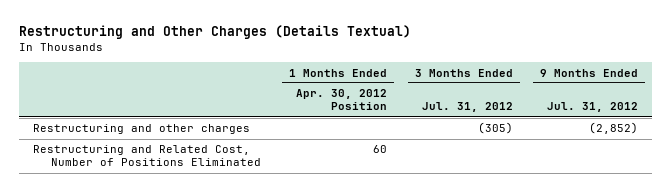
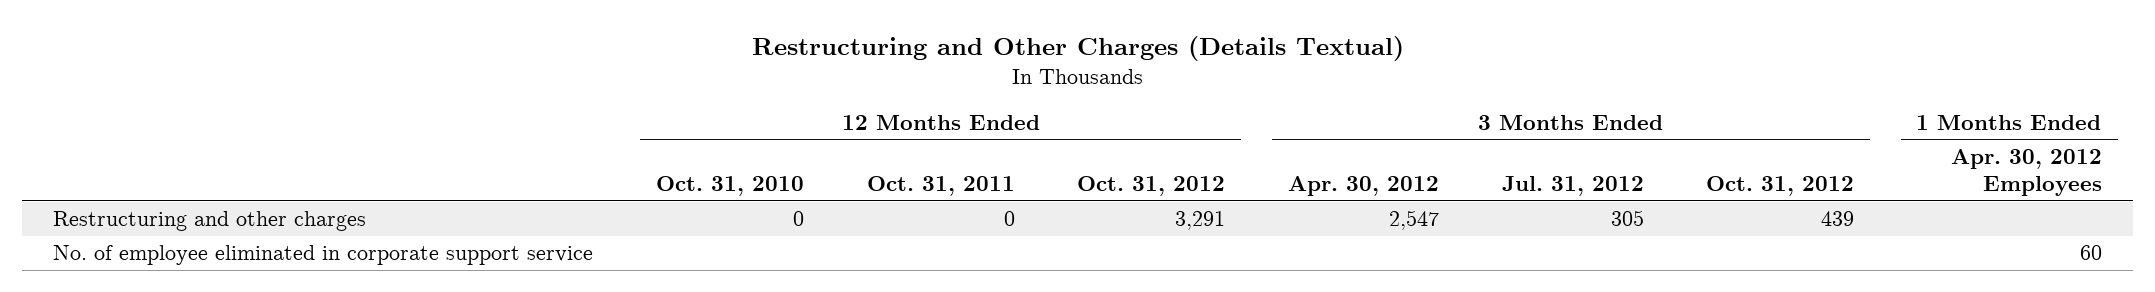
- | 1 Months Ended Apr. 30, 2012 Position | 3 Months Ended Jul. 31, 2012 | 9 Months Ended Jul. 31, 2012
+ | 12 Months Ended Oct. 31, 2010 | 12 Months Ended Oct. 31, 2011 | 12 Months Ended Oct. 31, 2012 | 3 Months Ended Apr. 30, 2012 | 3 Months Ended Jul. 31, 2012 | 3 Months Ended Oct. 31, 2012 | 1 Months Ended Apr. 30, 2012 Employees
- Restructuring and other charges | | (305) | (2,852)
- Restructuring and Related Cost, Number of Positions Eliminated | 60 | |
+ Restructuring and other charges | 0 | 0 | 3,291 | 2,547 | 305 | 439 |
+ No. of employee eliminated in corporate support service | | | | | | | 60

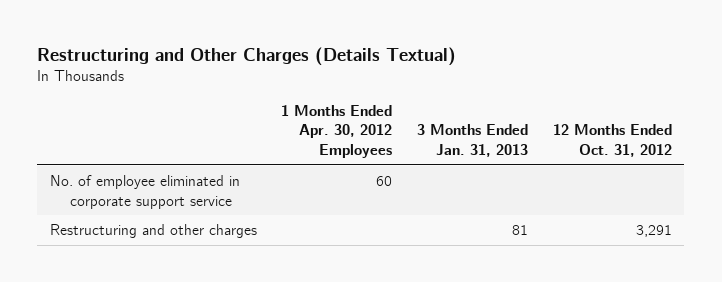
- | 12 Months Ended Oct. 31, 2010 | 12 Months Ended Oct. 31, 2011 | 12 Months Ended Oct. 31, 2012 | 3 Months Ended Apr. 30, 2012 | 3 Months Ended Jul. 31, 2012 | 3 Months Ended Oct. 31, 2012 | 1 Months Ended Apr. 30, 2012 Employees
+ | 1 Months Ended Apr. 30, 2012 Employees | 3 Months Ended Jan. 31, 2013 | 12 Months Ended Oct. 31, 2012
moved down: Restructuring and other charges | | 81 | 3,291

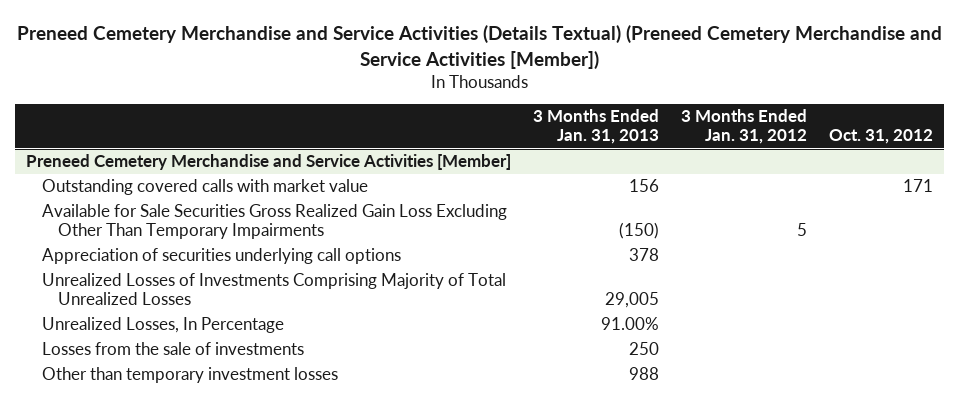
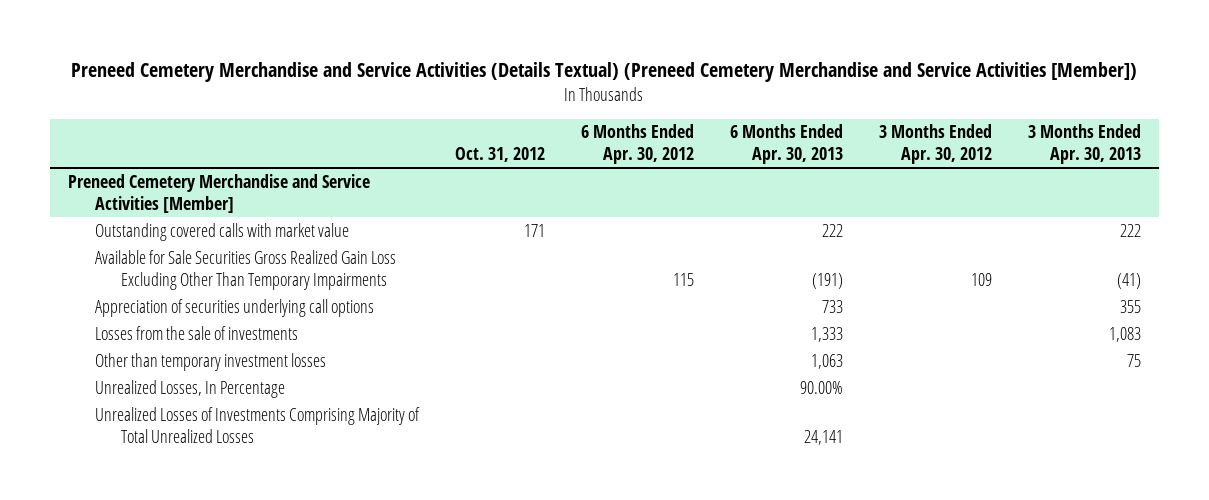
- | 3 Months Ended Jan. 31, 2013 | 3 Months Ended Jan. 31, 2012 | Oct. 31, 2012
+ | Oct. 31, 2012 | 6 Months Ended Apr. 30, 2012 | 6 Months Ended Apr. 30, 2013 | 3 Months Ended Apr. 30, 2012 | 3 Months Ended Apr. 30, 2013
@ Preneed Cemetery Merchandise and Service Activities [Member]
moved down: Unrealized Losses, In Percentage | | | 90.00% | |
moved down: Unrealized Losses of Investments Comprising Majority of Total Unrealized Losses | | | 24,141 | |

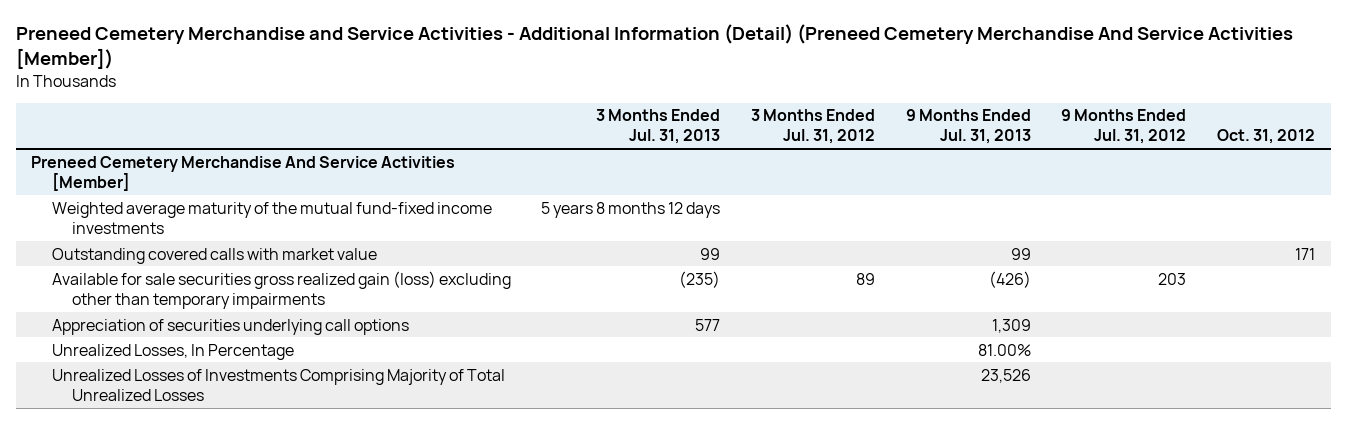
- Preneed Cemetery Merchandise and Service Activities (Details Textual) (Preneed Cemetery Merchandise and Service Activities [Member])
+ Preneed Cemetery Merchandise and Service Activities - Additional Information (Detail) (Preneed Cemetery Merchandise And Service Activities [Member])
- | Oct. 31, 2012 | 6 Months Ended Apr. 30, 2012 | 6 Months Ended Apr. 30, 2013 | 3 Months Ended Apr. 30, 2012 | 3 Months Ended Apr. 30, 2013
+ | 3 Months Ended Jul. 31, 2013 | 3 Months Ended Jul. 31, 2012 | 9 Months Ended Jul. 31, 2013 | 9 Months Ended Jul. 31, 2012 | Oct. 31, 2012
- Preneed Cemetery Merchandise and Service Activities [Member]
+ Preneed Cemetery Merchandise And Service Activities [Member]
+ Weighted average maturity of the mutual fund-fixed income investments | 5 years 8 months 12 days | | | |
- Available for Sale Securities Gross Realized Gain Loss Excluding Other Than Temporary Impairments | | 115 | (191) | 109 | (41)
+ Available for sale securities gross realized gain (loss) excluding other than temporary impairments | (235) | 89 | (426) | 203 |
- Losses from the sale of investments | | | 1,333 | | 1,083
- Other than temporary investment losses | | | 1,063 | | 75

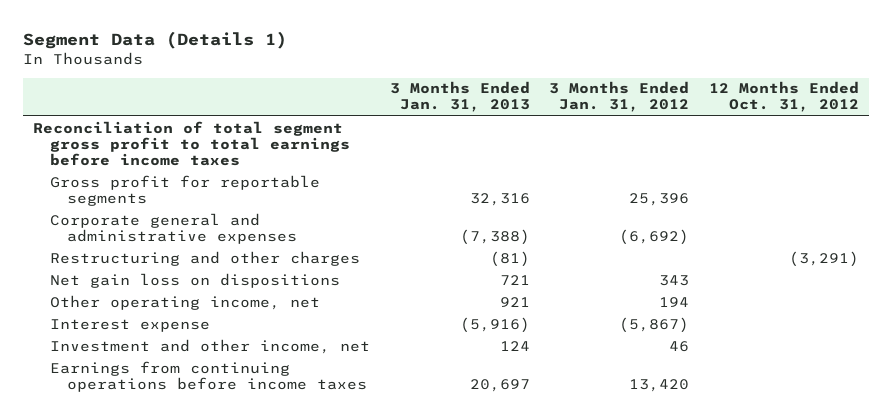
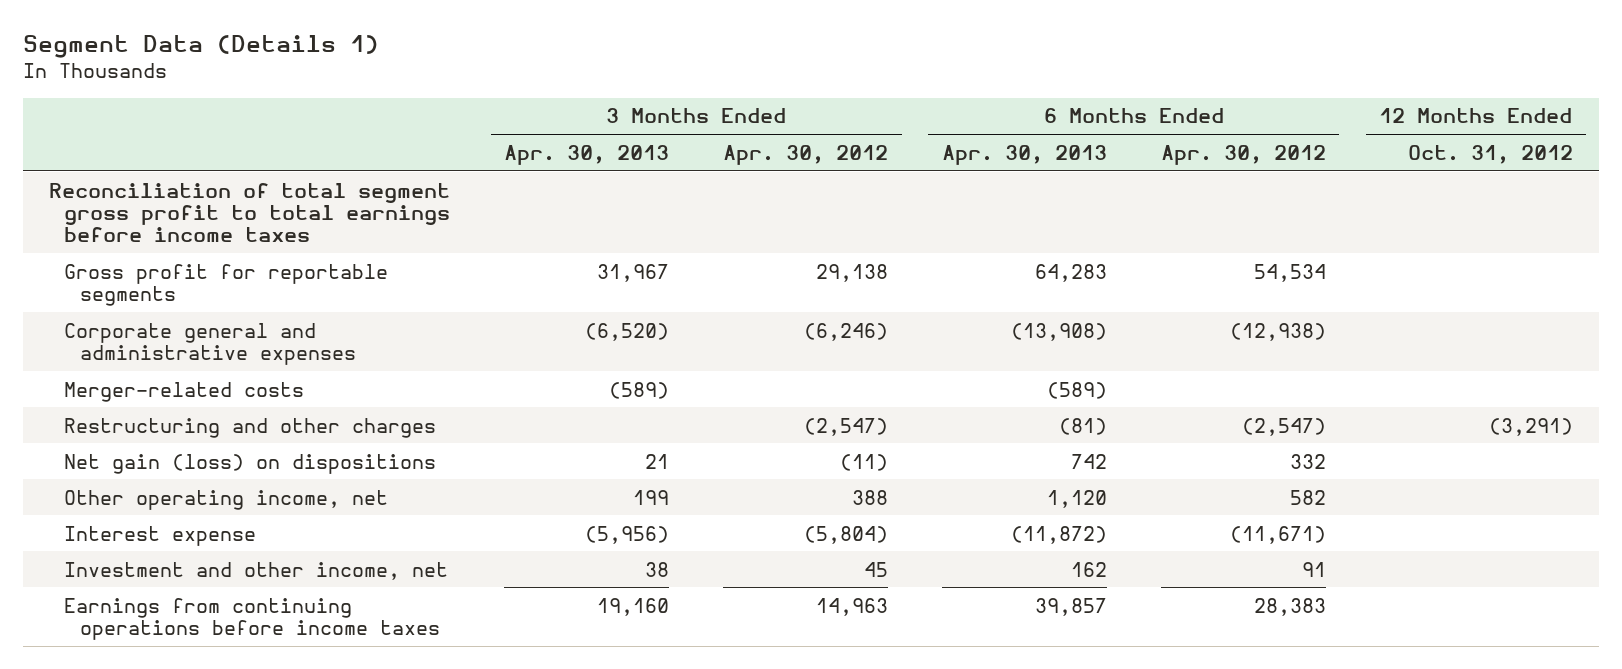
- | 3 Months Ended Jan. 31, 2013 | 3 Months Ended Jan. 31, 2012 | 12 Months Ended Oct. 31, 2012
+ | 3 Months Ended Apr. 30, 2013 | 3 Months Ended Apr. 30, 2012 | 6 Months Ended Apr. 30, 2013 | 6 Months Ended Apr. 30, 2012 | 12 Months Ended Oct. 31, 2012
+ Merger-related costs | (589) | | (589) | |
- Net gain loss on dispositions | 721 | 343 |
+ Net gain (loss) on dispositions | 21 | (11) | 742 | 332 |

